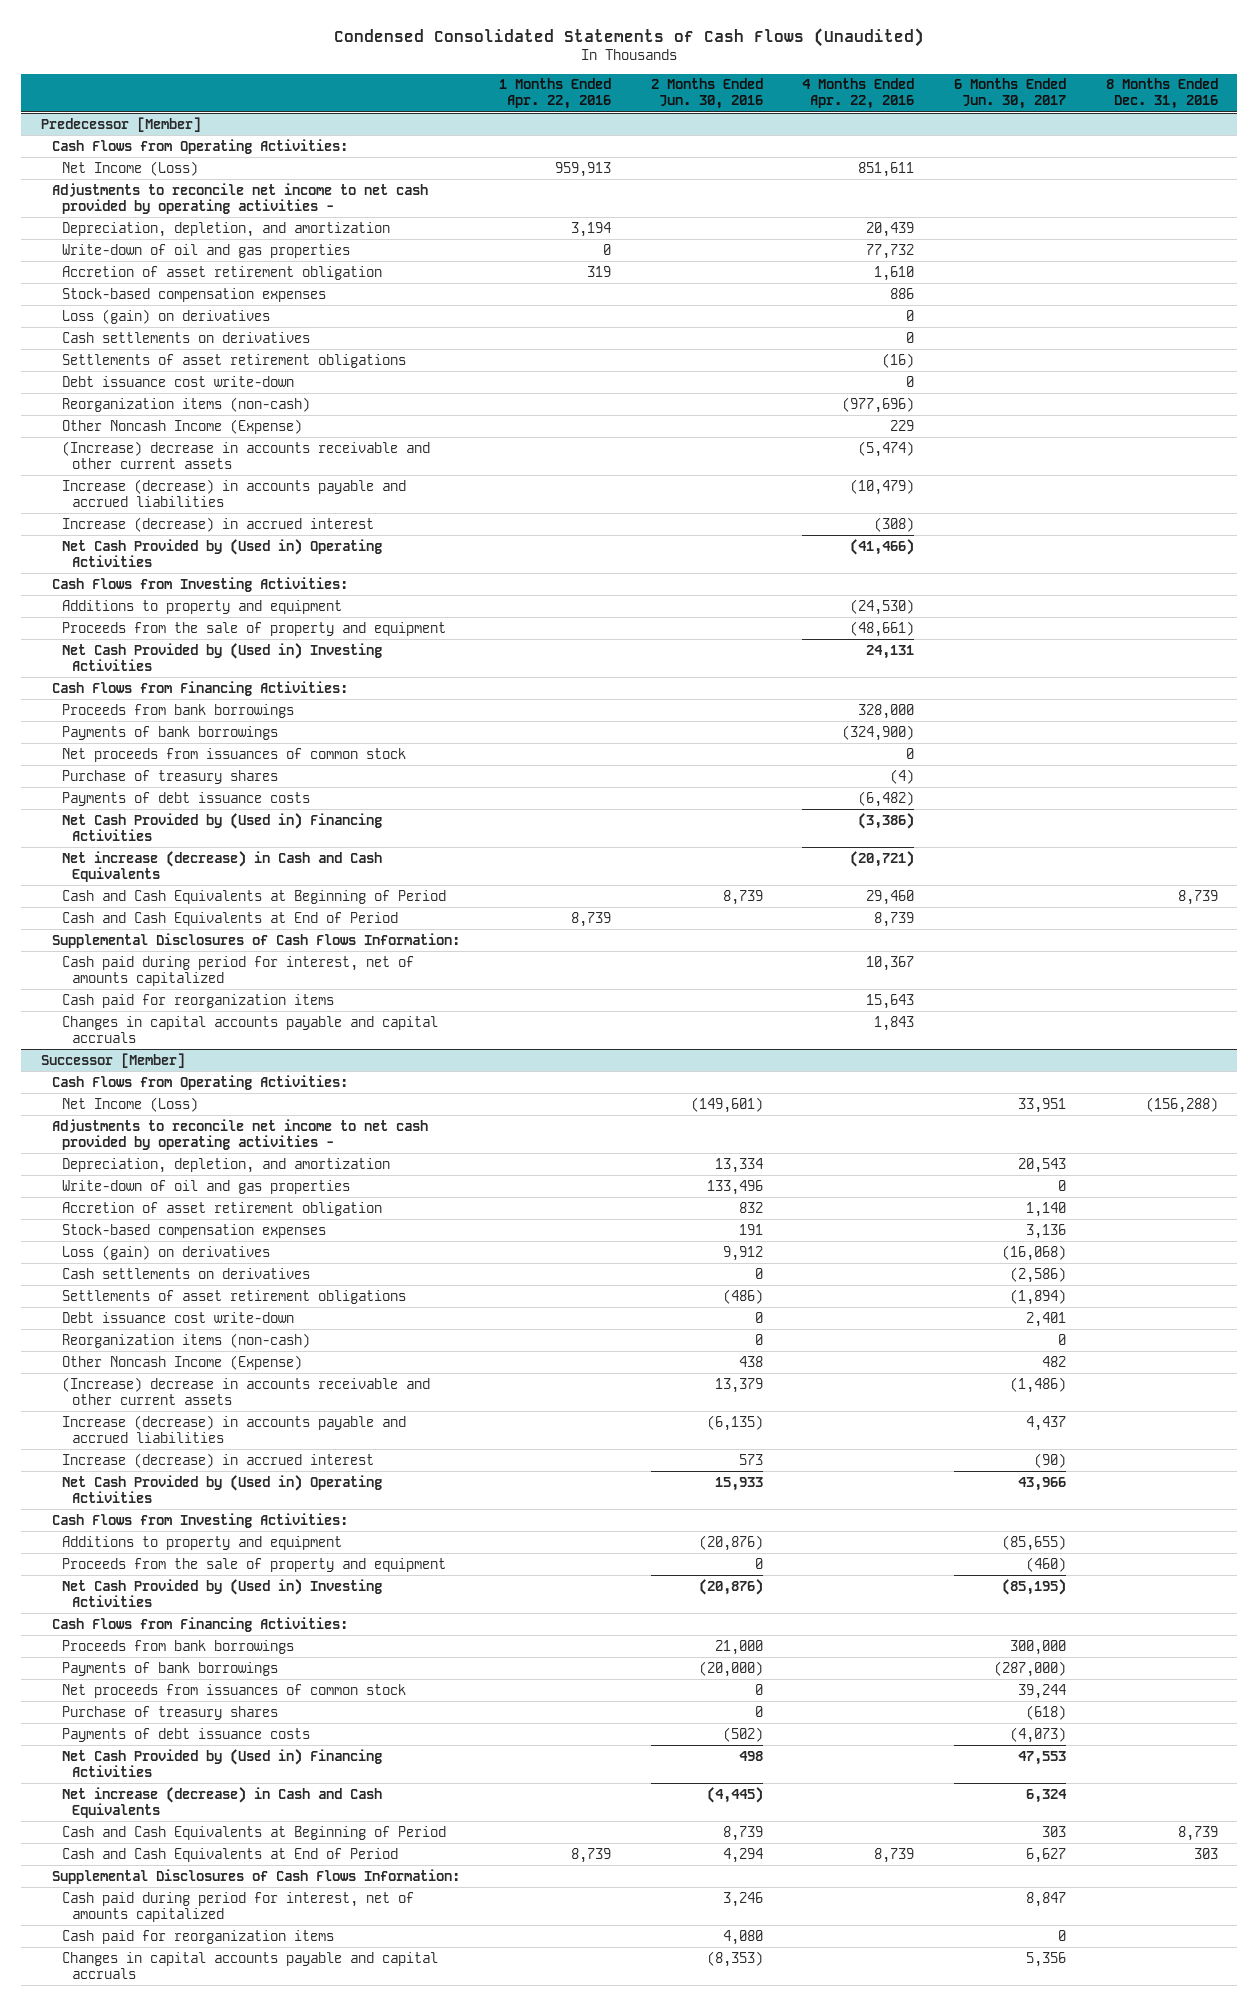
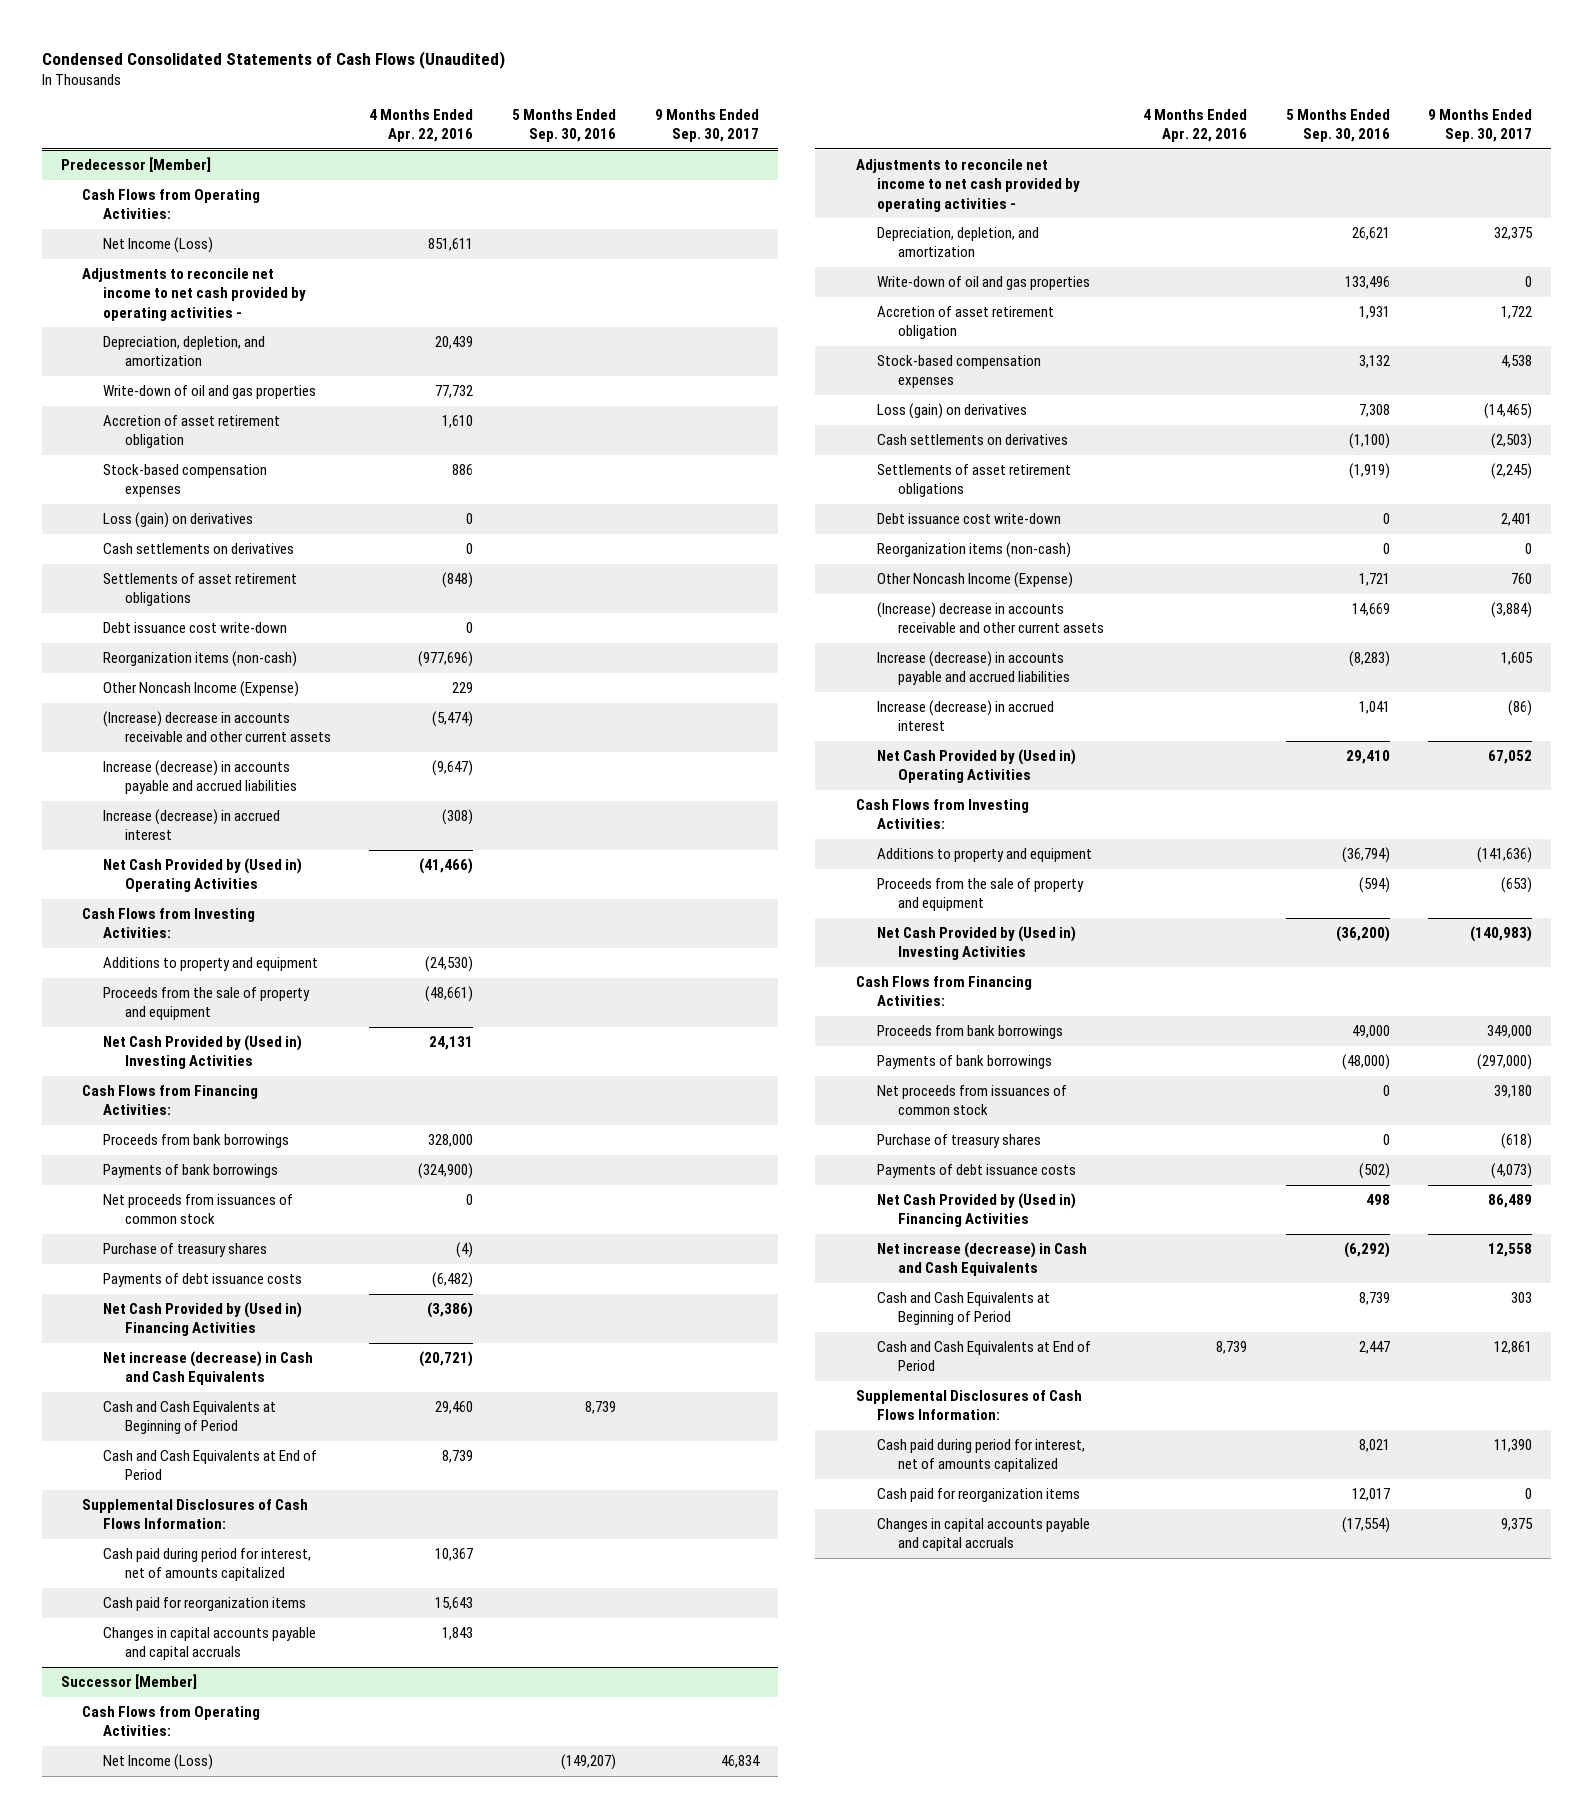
- | 1 Months Ended Apr. 22, 2016 | 2 Months Ended Jun. 30, 2016 | 4 Months Ended Apr. 22, 2016 | 6 Months Ended Jun. 30, 2017 | 8 Months Ended Dec. 31, 2016
+ | 4 Months Ended Apr. 22, 2016 | 5 Months Ended Sep. 30, 2016 | 9 Months Ended Sep. 30, 2017
@ Predecessor [Member]
- Settlements of asset retirement obligations | | | (16) | |
+ Settlements of asset retirement obligations | (848) | |
- Increase (decrease) in accounts payable and accrued liabilities | | | (10,479) | |
+ Increase (decrease) in accounts payable and accrued liabilities | (9,647) | |

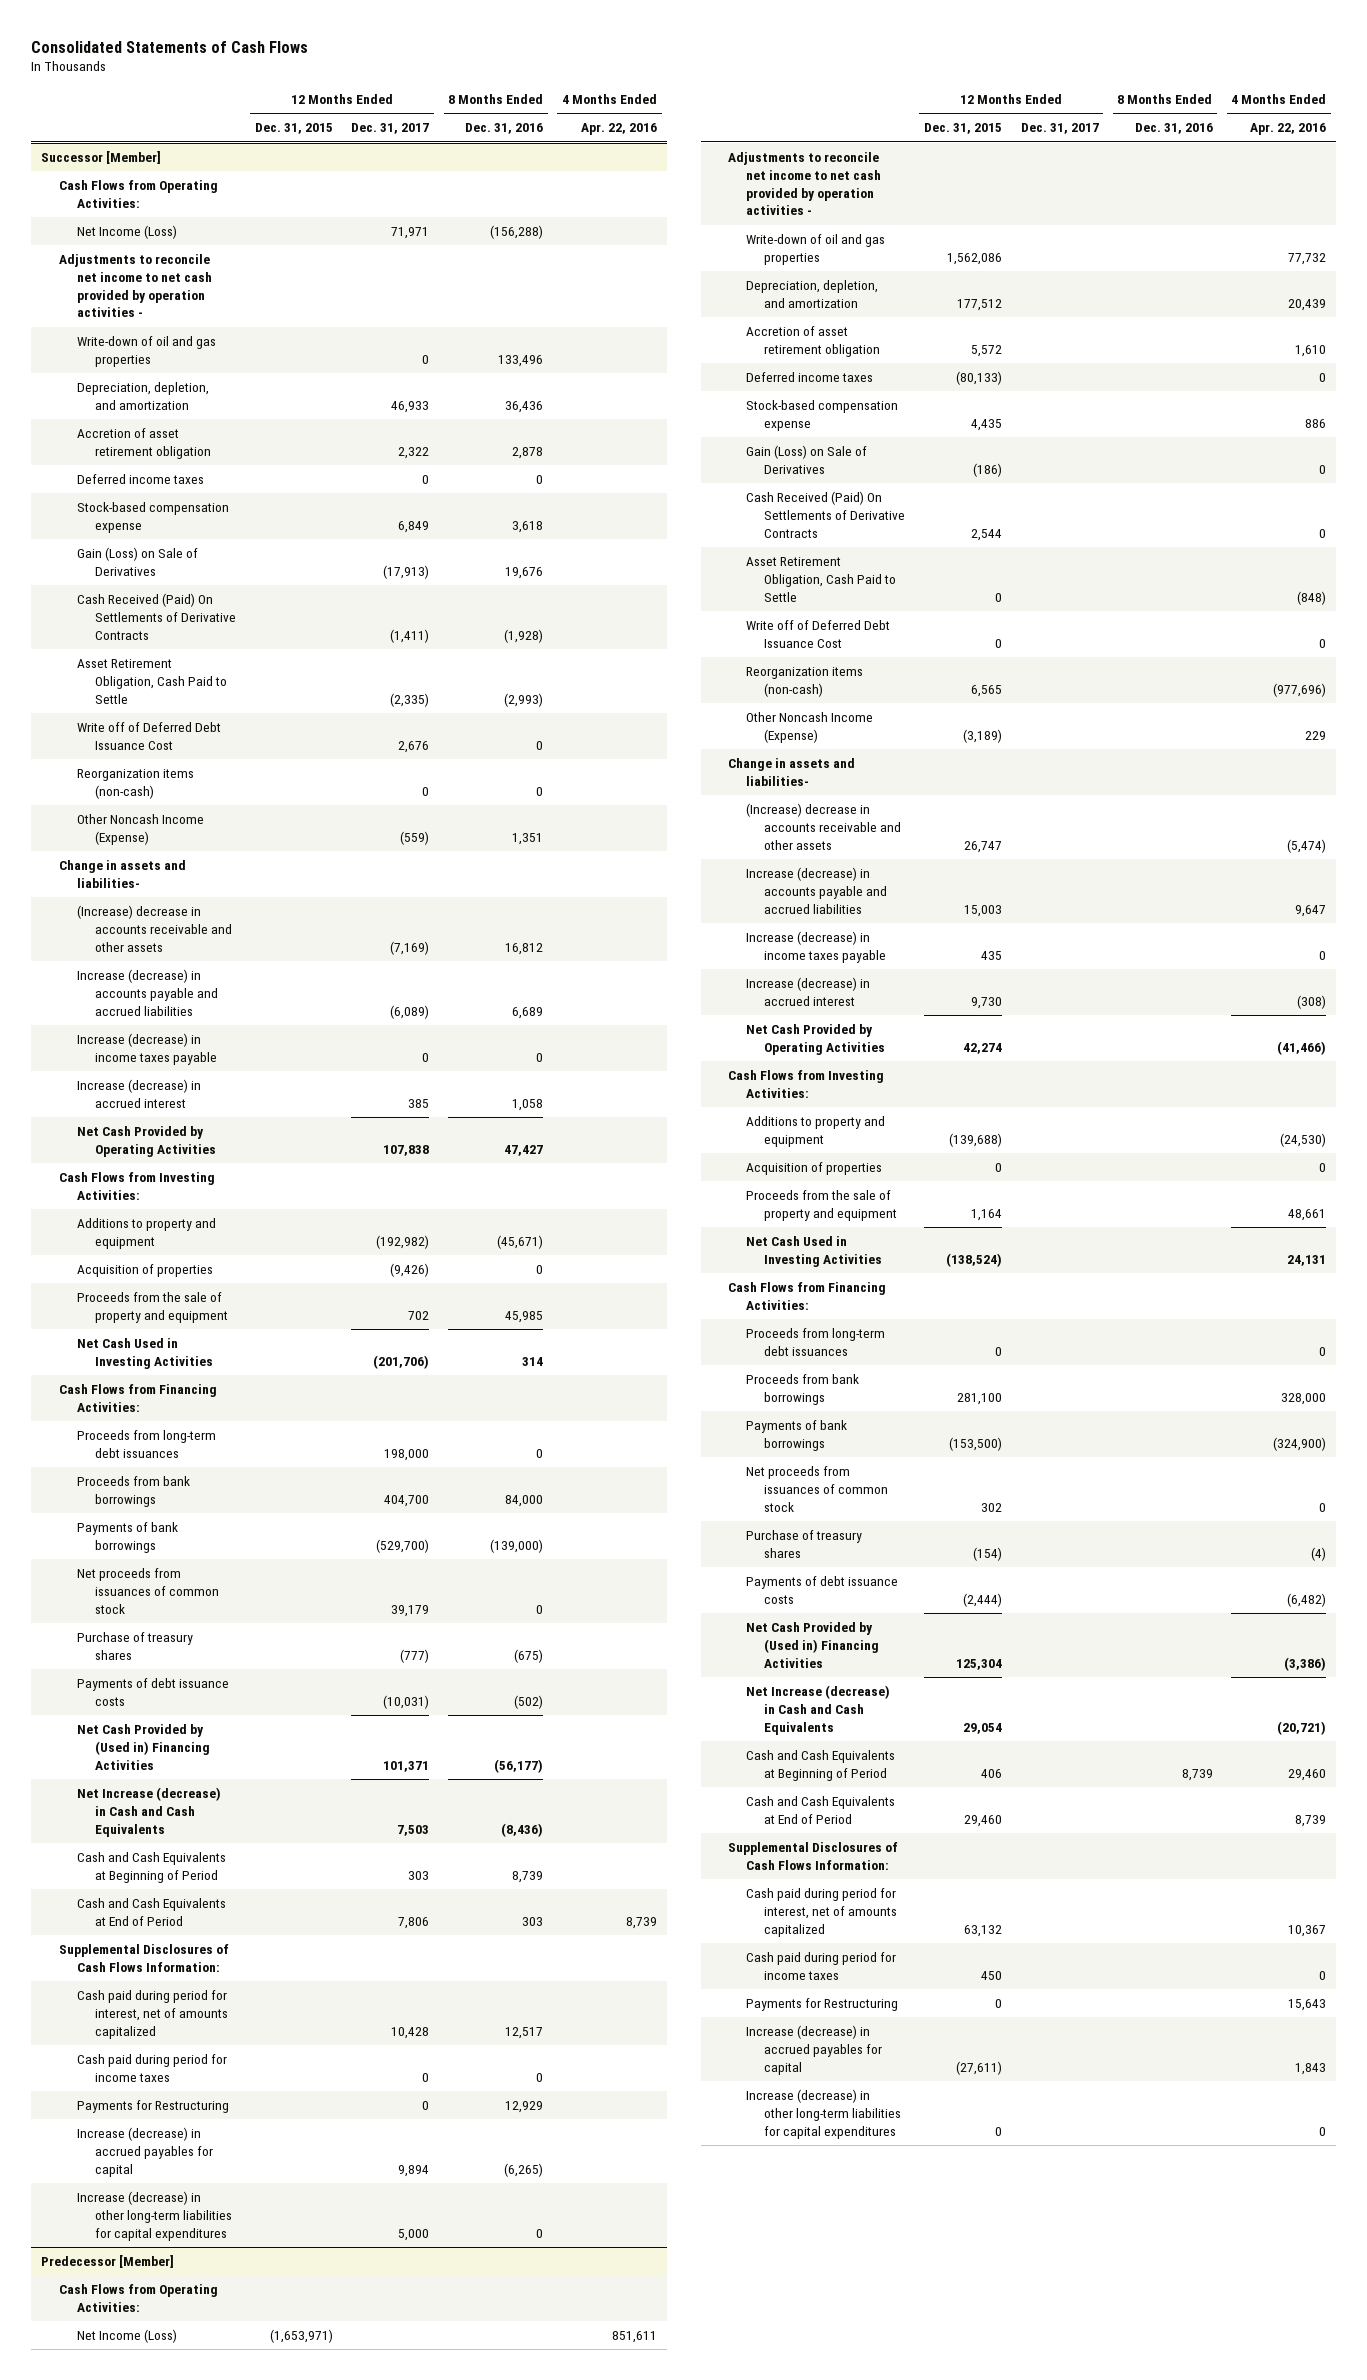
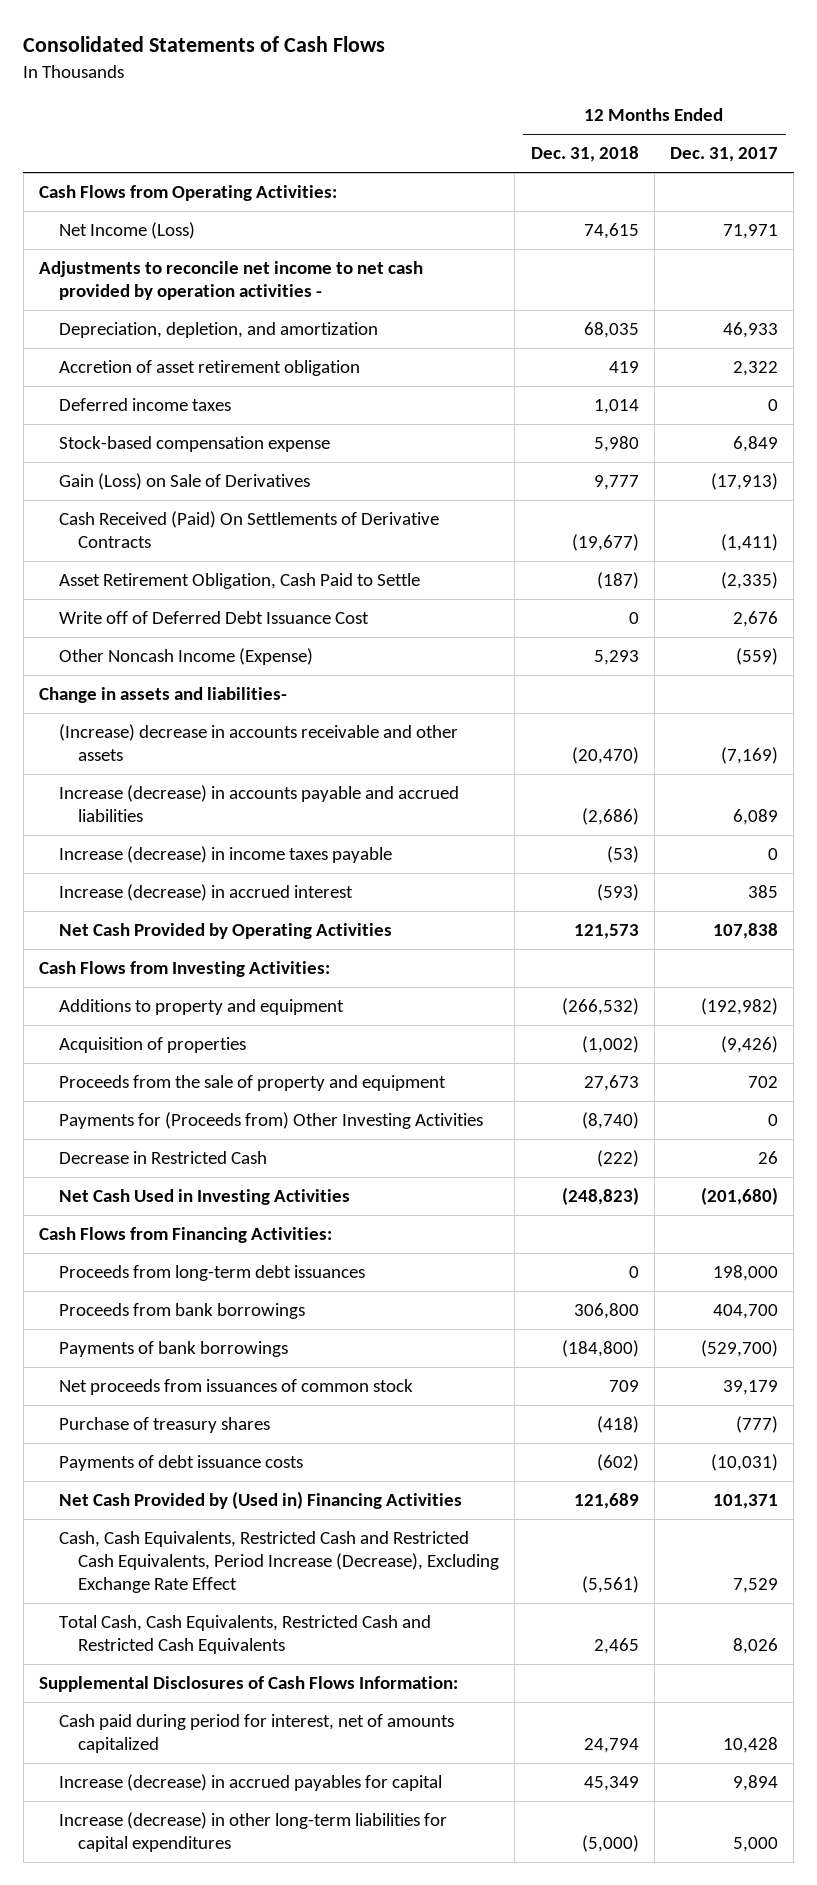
- | 12 Months Ended Dec. 31, 2015 | 12 Months Ended Dec. 31, 2017 | 8 Months Ended Dec. 31, 2016 | 4 Months Ended Apr. 22, 2016
+ | 12 Months Ended Dec. 31, 2018 | 12 Months Ended Dec. 31, 2017
- Successor [Member]
- Write-down of oil and gas properties | | 0 | 133,496 |
- Reorganization items (non-cash) | | 0 | 0 |
- Increase (decrease) in accounts payable and accrued liabilities | | (6,089) | 6,689 |
+ Increase (decrease) in accounts payable and accrued liabilities | (2,686) | 6,089
- Net Cash Used in Investing Activities | | (201,706) | 314 |
+ Payments for (Proceeds from) Other Investing Activities | (8,740) | 0
+ Decrease in Restricted Cash | (222) | 26
+ Net Cash Used in Investing Activities | (248,823) | (201,680)
- Net Increase (decrease) in Cash and Cash Equivalents | | 7,503 | (8,436) |
- Cash and Cash Equivalents at Beginning of Period | | 303 | 8,739 |
- Cash and Cash Equivalents at End of Period | | 7,806 | 303 | 8,739
+ Cash, Cash Equivalents, Restricted Cash and Restricted Cash Equivalents, Period Increase (Decrease), Excluding Exchange Rate Effect | (5,561) | 7,529
+ Total Cash, Cash Equivalents, Restricted Cash and Restricted Cash Equivalents | 2,465 | 8,026
- Cash paid during period for income taxes | | 0 | 0 |
- Payments for Restructuring | | 0 | 12,929 |
- Predecessor [Member]
- Cash Flows from Operating Activities:
- Net Income (Loss) | (1,653,971) | | | 851,611
- Adjustments to reconcile net income to net cash provided by operation activities -
- Write-down of oil and gas properties | 1,562,086 | | | 77,732
- Depreciation, depletion, and amortization | 177,512 | | | 20,439
- Accretion of asset retirement obligation | 5,572 | | | 1,610
- Deferred income taxes | (80,133) | | | 0
- Stock-based compensation expense | 4,435 | | | 886
- Gain (Loss) on Sale of Derivatives | (186) | | | 0
- Cash Received (Paid) On Settlements of Derivative Contracts | 2,544 | | | 0
- Asset Retirement Obligation, Cash Paid to Settle | 0 | | | (848)
- Write off of Deferred Debt Issuance Cost | 0 | | | 0
- Reorganization items (non-cash) | 6,565 | | | (977,696)
- Other Noncash Income (Expense) | (3,189) | | | 229
- Change in assets and liabilities-
- (Increase) decrease in accounts receivable and other assets | 26,747 | | | (5,474)
- Increase (decrease) in accounts payable and accrued liabilities | 15,003 | | | 9,647
- Increase (decrease) in income taxes payable | 435 | | | 0
- Increase (decrease) in accrued interest | 9,730 | | | (308)
- Net Cash Provided by Operating Activities | 42,274 | | | (41,466)
- Cash Flows from Investing Activities:
- Additions to property and equipment | (139,688) | | | (24,530)
- Acquisition of properties | 0 | | | 0
- Proceeds from the sale of property and equipment | 1,164 | | | 48,661
- Net Cash Used in Investing Activities | (138,524) | | | 24,131
- Cash Flows from Financing Activities:
- Proceeds from long-term debt issuances | 0 | | | 0
- Proceeds from bank borrowings | 281,100 | | | 328,000
- Payments of bank borrowings | (153,500) | | | (324,900)
- Net proceeds from issuances of common stock | 302 | | | 0
- Purchase of treasury shares | (154) | | | (4)
- Payments of debt issuance costs | (2,444) | | | (6,482)
- Net Cash Provided by (Used in) Financing Activities | 125,304 | | | (3,386)
- Net Increase (decrease) in Cash and Cash Equivalents | 29,054 | | | (20,721)
- Cash and Cash Equivalents at Beginning of Period | 406 | | 8,739 | 29,460
- Cash and Cash Equivalents at End of Period | 29,460 | | | 8,739
- Supplemental Disclosures of Cash Flows Information:
- Cash paid during period for interest, net of amounts capitalized | 63,132 | | | 10,367
- Cash paid during period for income taxes | 450 | | | 0
- Payments for Restructuring | 0 | | | 15,643
- Increase (decrease) in accrued payables for capital | (27,611) | | | 1,843
- Increase (decrease) in other long-term liabilities for capital expenditures | 0 | | | 0

